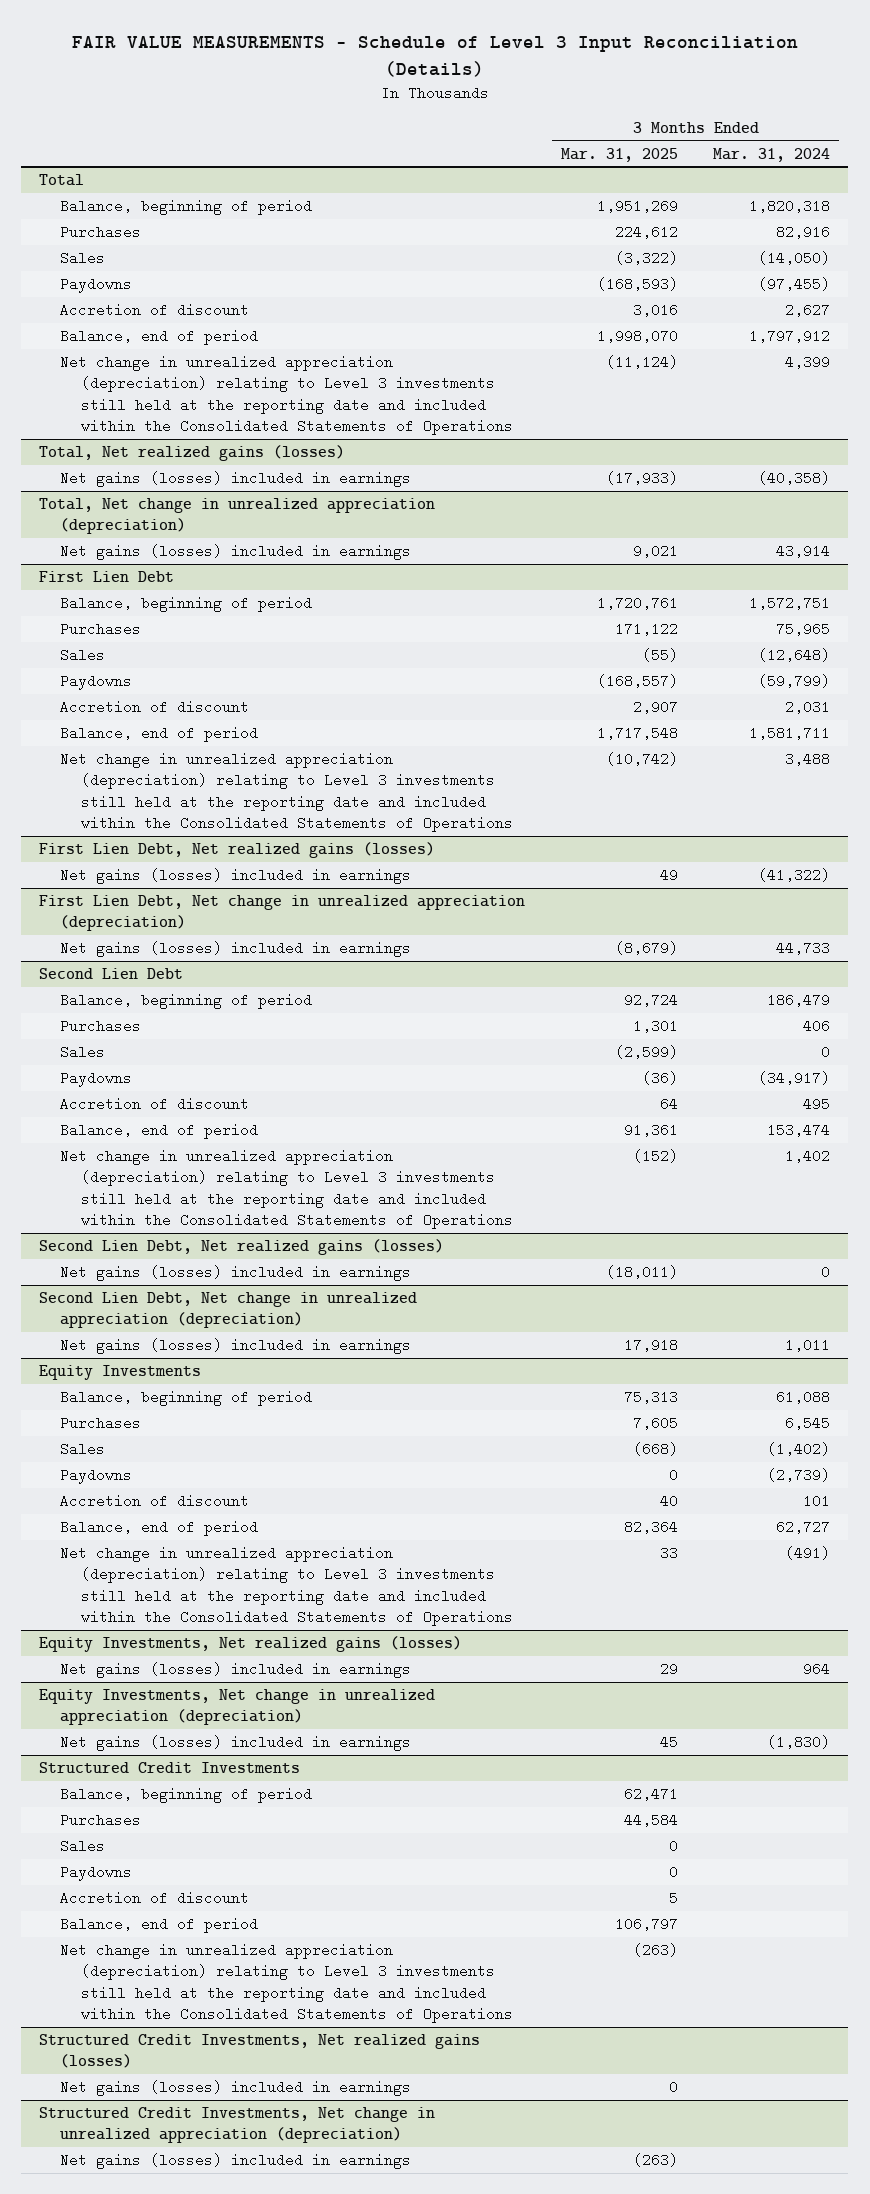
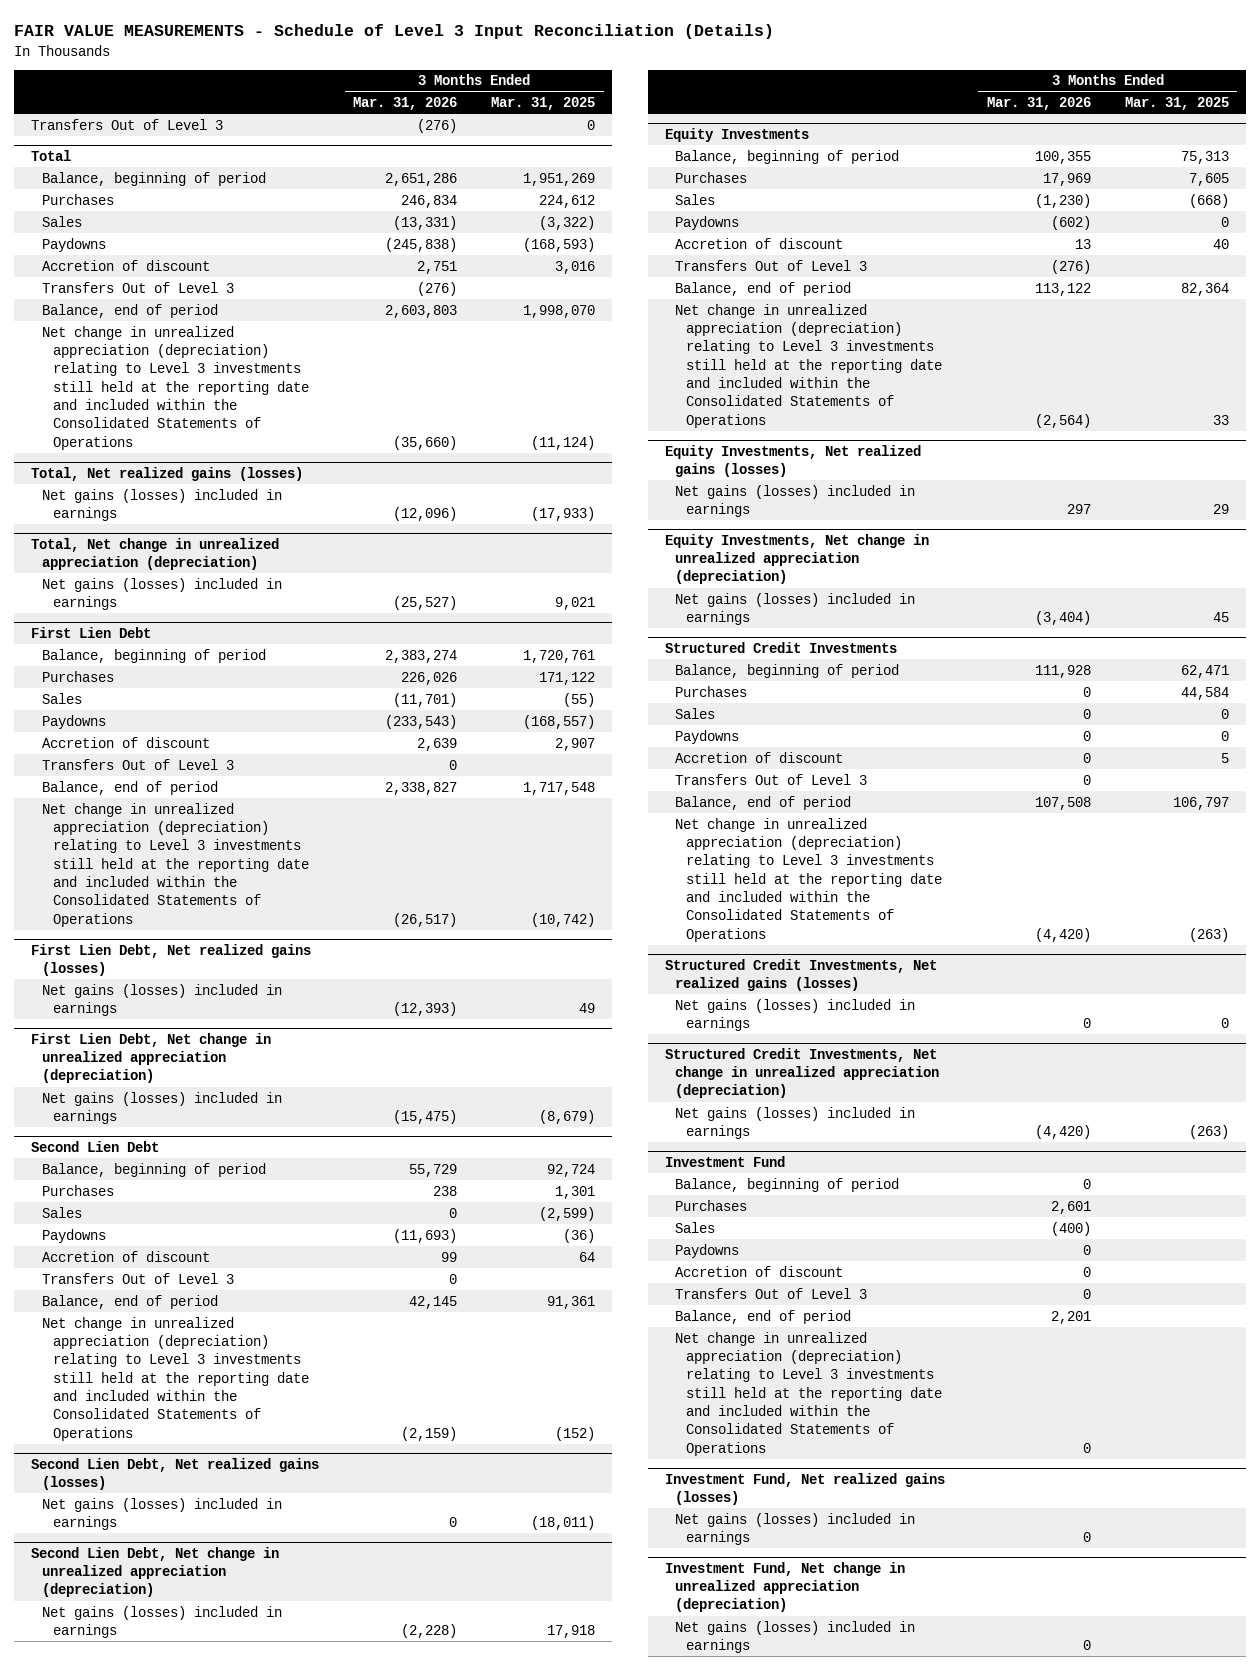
- | 3 Months Ended Mar. 31, 2025 | 3 Months Ended Mar. 31, 2024
+ | 3 Months Ended Mar. 31, 2026 | 3 Months Ended Mar. 31, 2025
+ Transfers Out of Level 3 | (276) | 0
@ Total
+ Transfers Out of Level 3 | (276) |
@ First Lien Debt
+ Transfers Out of Level 3 | 0 |
@ Second Lien Debt
+ Transfers Out of Level 3 | 0 |
@ Equity Investments
+ Transfers Out of Level 3 | (276) |
@ Structured Credit Investments
+ Transfers Out of Level 3 | 0 |
+ Investment Fund
+ Balance, beginning of period | 0 |
+ Purchases | 2,601 |
+ Sales | (400) |
+ Paydowns | 0 |
+ Accretion of discount | 0 |
+ Transfers Out of Level 3 | 0 |
+ Balance, end of period | 2,201 |
+ Net change in unrealized appreciation (depreciation) relating to Level 3 investments still held at the reporting date and included within the Consolidated Statements of Operations | 0 |
+ Investment Fund, Net realized gains (losses)
+ Net gains (losses) included in earnings | 0 |
+ Investment Fund, Net change in unrealized appreciation (depreciation)
+ Net gains (losses) included in earnings | 0 |

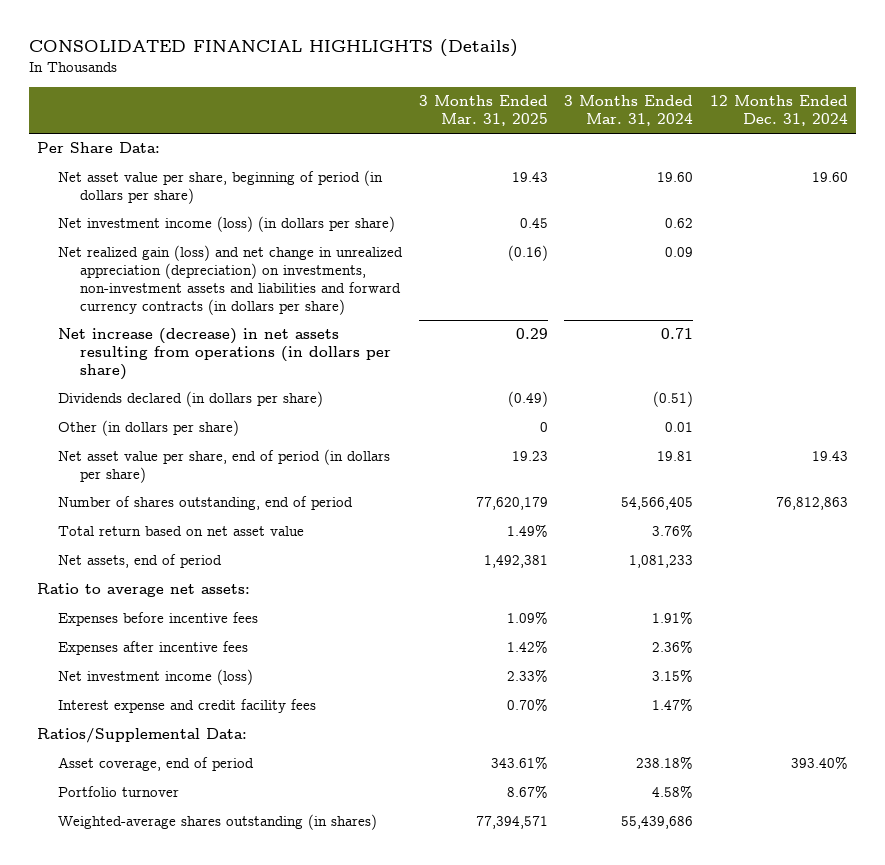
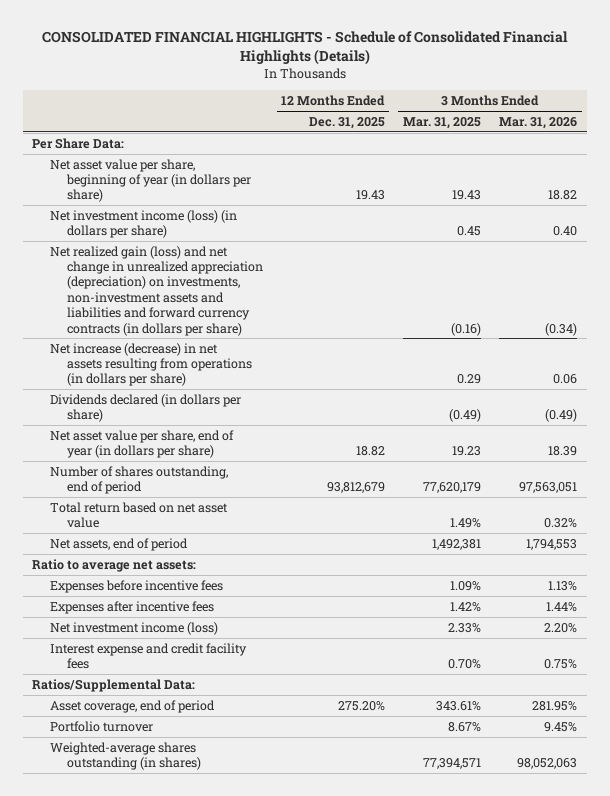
- CONSOLIDATED FINANCIAL HIGHLIGHTS (Details)
+ CONSOLIDATED FINANCIAL HIGHLIGHTS - Schedule of Consolidated Financial Highlights (Details)
- | 3 Months Ended Mar. 31, 2025 | 3 Months Ended Mar. 31, 2024 | 12 Months Ended Dec. 31, 2024
+ | 12 Months Ended Dec. 31, 2025 | 3 Months Ended Mar. 31, 2025 | 3 Months Ended Mar. 31, 2026
- Net asset value per share, beginning of period (in dollars per share) | 19.43 | 19.60 | 19.60
+ Net asset value per share, beginning of year (in dollars per share) | 19.43 | 19.43 | 18.82
- Other (in dollars per share) | 0 | 0.01 |
- Net asset value per share, end of period (in dollars per share) | 19.23 | 19.81 | 19.43
+ Net asset value per share, end of year (in dollars per share) | 18.82 | 19.23 | 18.39

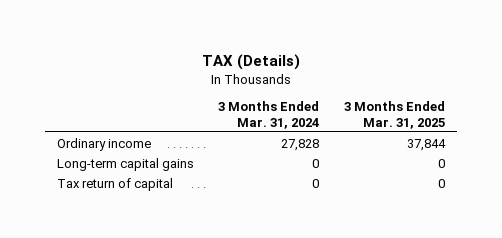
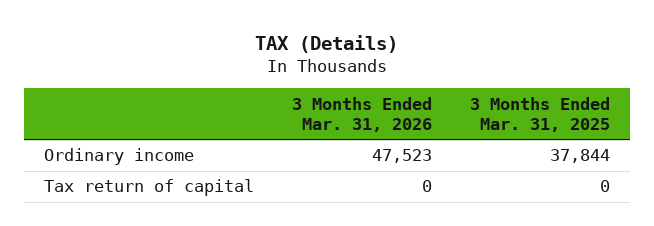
- | 3 Months Ended Mar. 31, 2024 | 3 Months Ended Mar. 31, 2025
+ | 3 Months Ended Mar. 31, 2026 | 3 Months Ended Mar. 31, 2025
- Long-term capital gains | 0 | 0

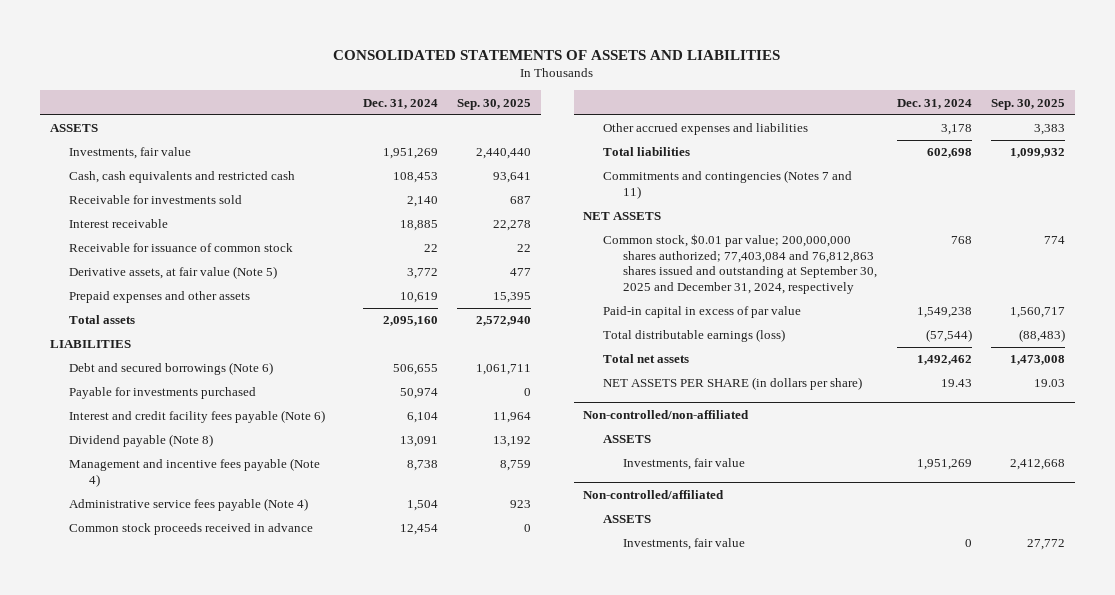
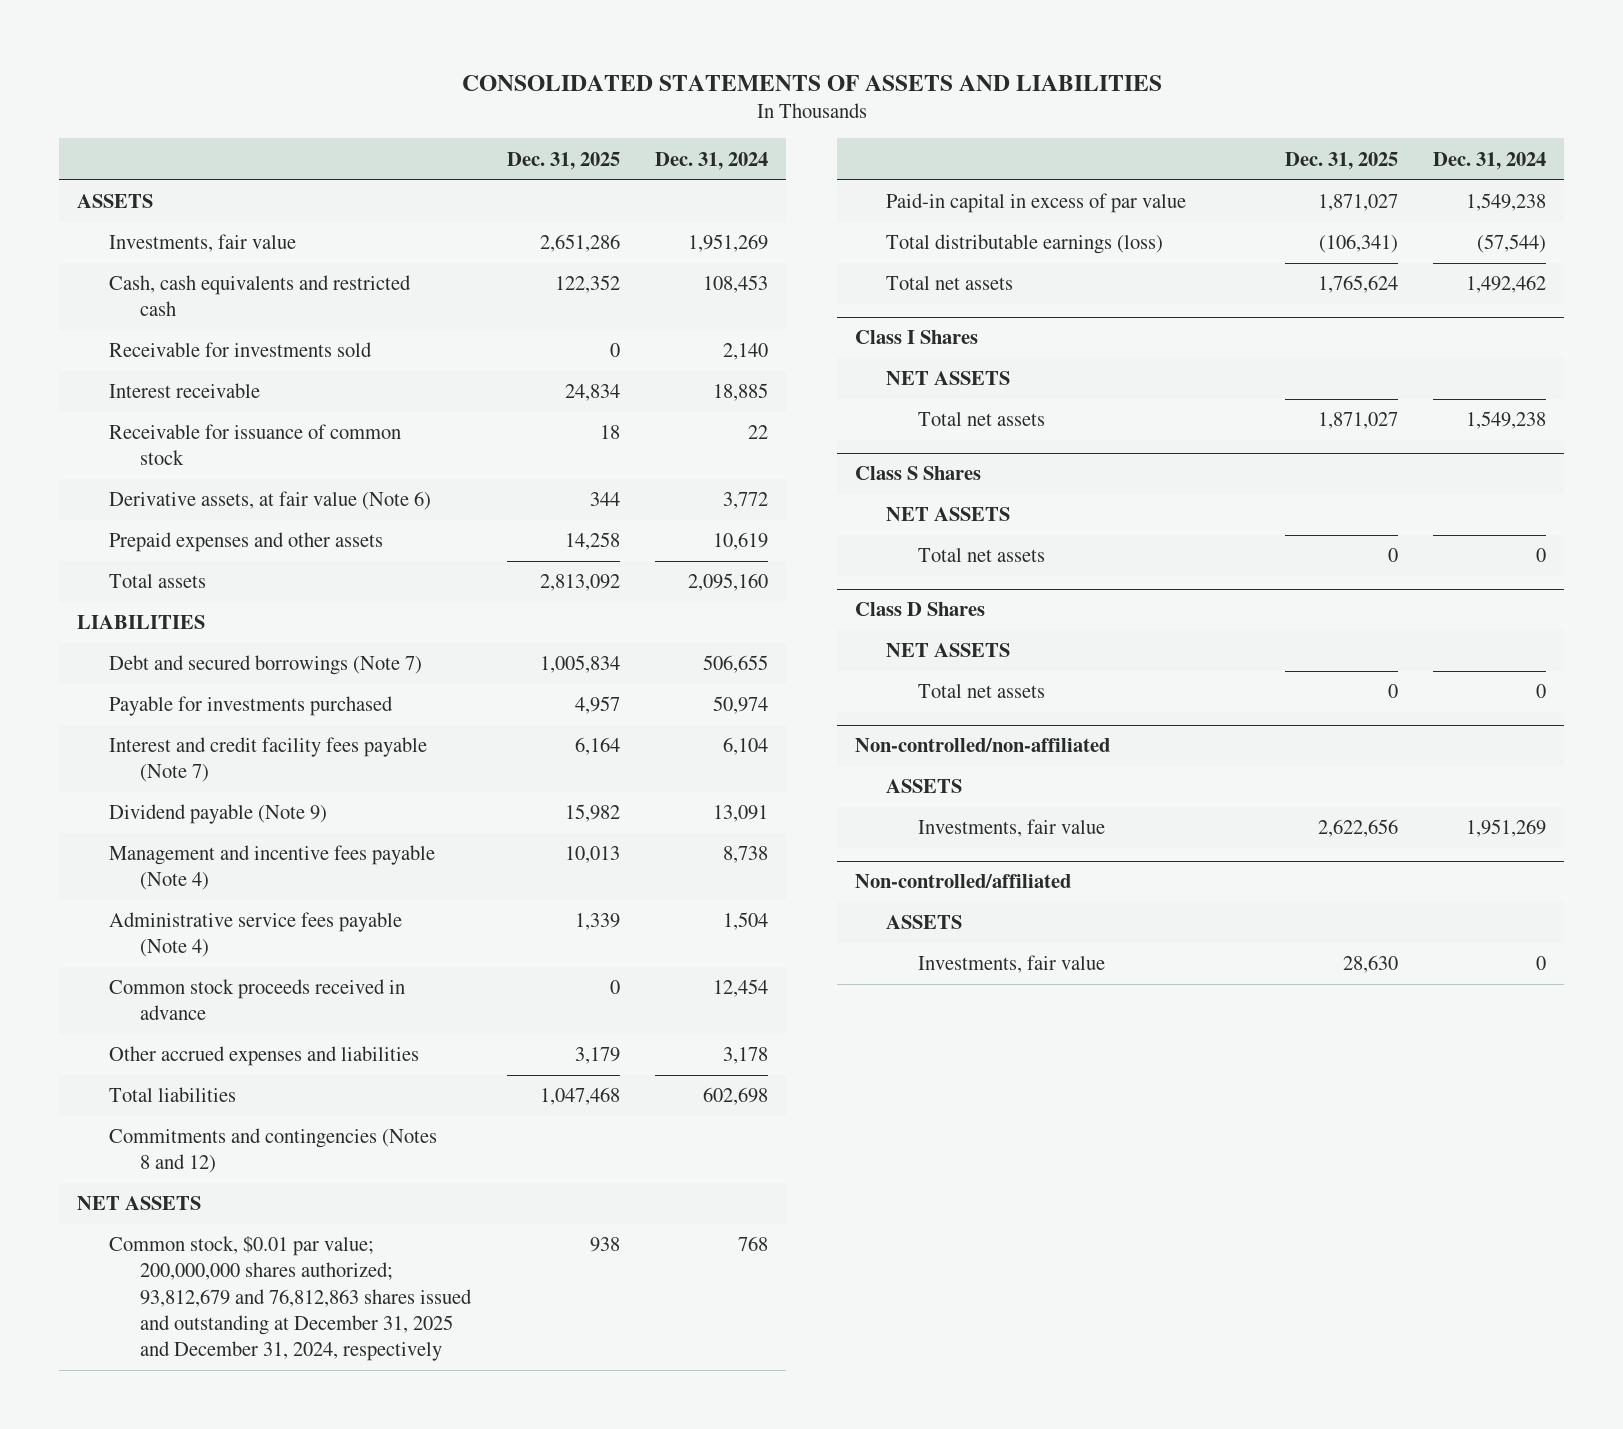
- | Dec. 31, 2024 | Sep. 30, 2025
+ | Dec. 31, 2025 | Dec. 31, 2024
- Derivative assets, at fair value (Note 5) | 3,772 | 477
+ Derivative assets, at fair value (Note 6) | 344 | 3,772
- Debt and secured borrowings (Note 6) | 506,655 | 1,061,711
+ Debt and secured borrowings (Note 7) | 1,005,834 | 506,655
- Interest and credit facility fees payable (Note 6) | 6,104 | 11,964
- Dividend payable (Note 8) | 13,091 | 13,192
+ Interest and credit facility fees payable (Note 7) | 6,164 | 6,104
+ Dividend payable (Note 9) | 15,982 | 13,091
- Commitments and contingencies (Notes 7 and 11)
+ Commitments and contingencies (Notes 8 and 12)
- Common stock, $0.01 par value; 200,000,000 shares authorized; 77,403,084 and 76,812,863 shares issued and outstanding at September 30, 2025 and December 31, 2024, respectively | 768 | 774
+ Common stock, $0.01 par value; 200,000,000 shares authorized; 93,812,679 and 76,812,863 shares issued and outstanding at December 31, 2025 and December 31, 2024, respectively | 938 | 768
- NET ASSETS PER SHARE (in dollars per share) | 19.43 | 19.03
+ Class I Shares
+ NET ASSETS
+ Total net assets | 1,871,027 | 1,549,238
+ Class S Shares
+ NET ASSETS
+ Total net assets | 0 | 0
+ Class D Shares
+ NET ASSETS
+ Total net assets | 0 | 0

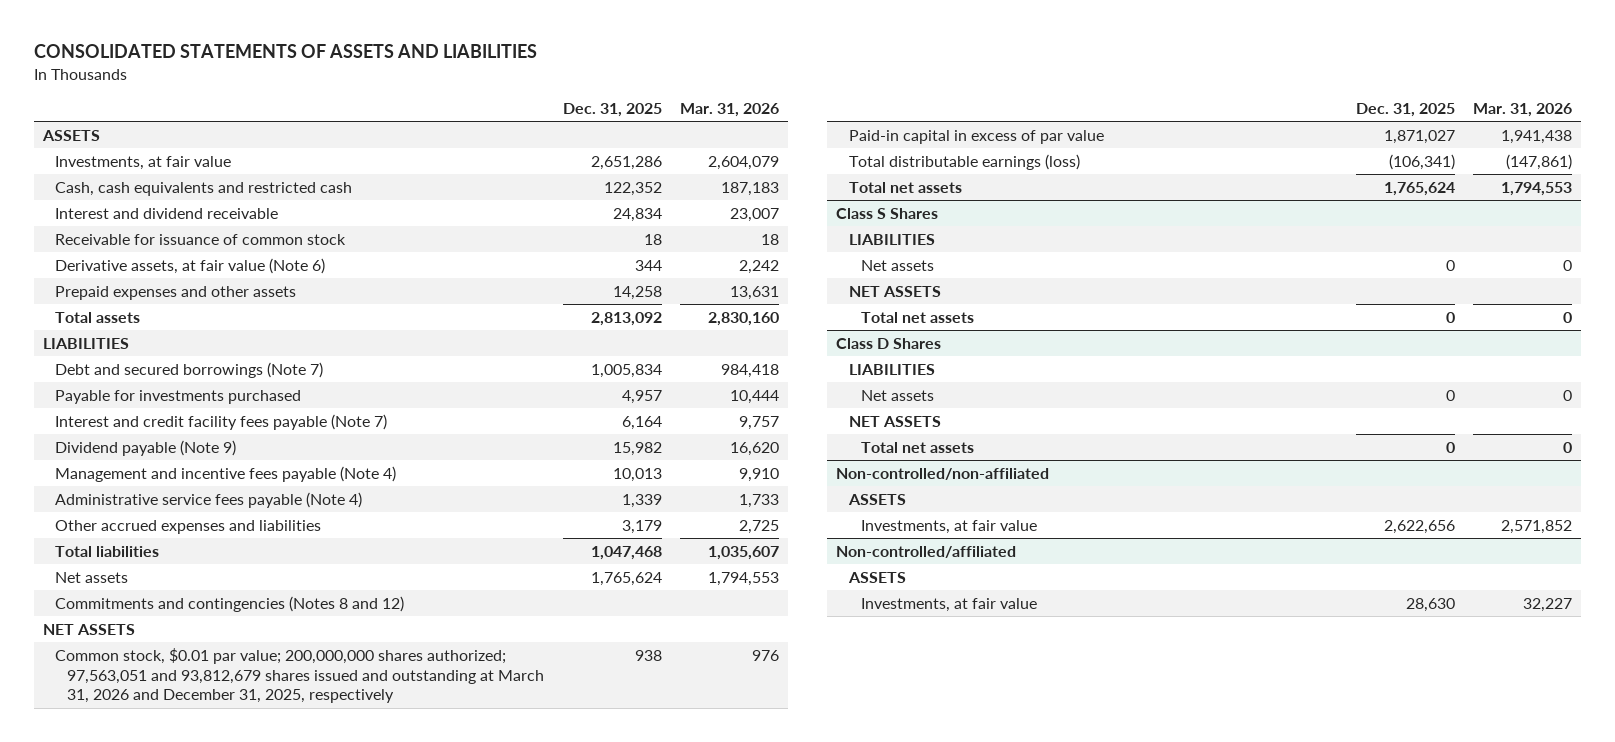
- | Dec. 31, 2025 | Dec. 31, 2024
+ | Dec. 31, 2025 | Mar. 31, 2026
- Investments, fair value | 2,651,286 | 1,951,269
+ Investments, at fair value | 2,651,286 | 2,604,079
- Receivable for investments sold | 0 | 2,140
- Interest receivable | 24,834 | 18,885
+ Interest and dividend receivable | 24,834 | 23,007
- Common stock proceeds received in advance | 0 | 12,454
+ Net assets | 1,765,624 | 1,794,553
- Common stock, $0.01 par value; 200,000,000 shares authorized; 93,812,679 and 76,812,863 shares issued and outstanding at December 31, 2025 and December 31, 2024, respectively | 938 | 768
+ Common stock, $0.01 par value; 200,000,000 shares authorized; 97,563,051 and 93,812,679 shares issued and outstanding at March 31, 2026 and December 31, 2025, respectively | 938 | 976
- Class I Shares
- NET ASSETS
- Total net assets | 1,871,027 | 1,549,238
@ Class S Shares
+ LIABILITIES
+ Net assets | 0 | 0
@ Class D Shares
+ LIABILITIES
+ Net assets | 0 | 0
@ Non-controlled/non-affiliated
- Investments, fair value | 2,622,656 | 1,951,269
+ Investments, at fair value | 2,622,656 | 2,571,852
@ Non-controlled/affiliated
- Investments, fair value | 28,630 | 0
+ Investments, at fair value | 28,630 | 32,227

